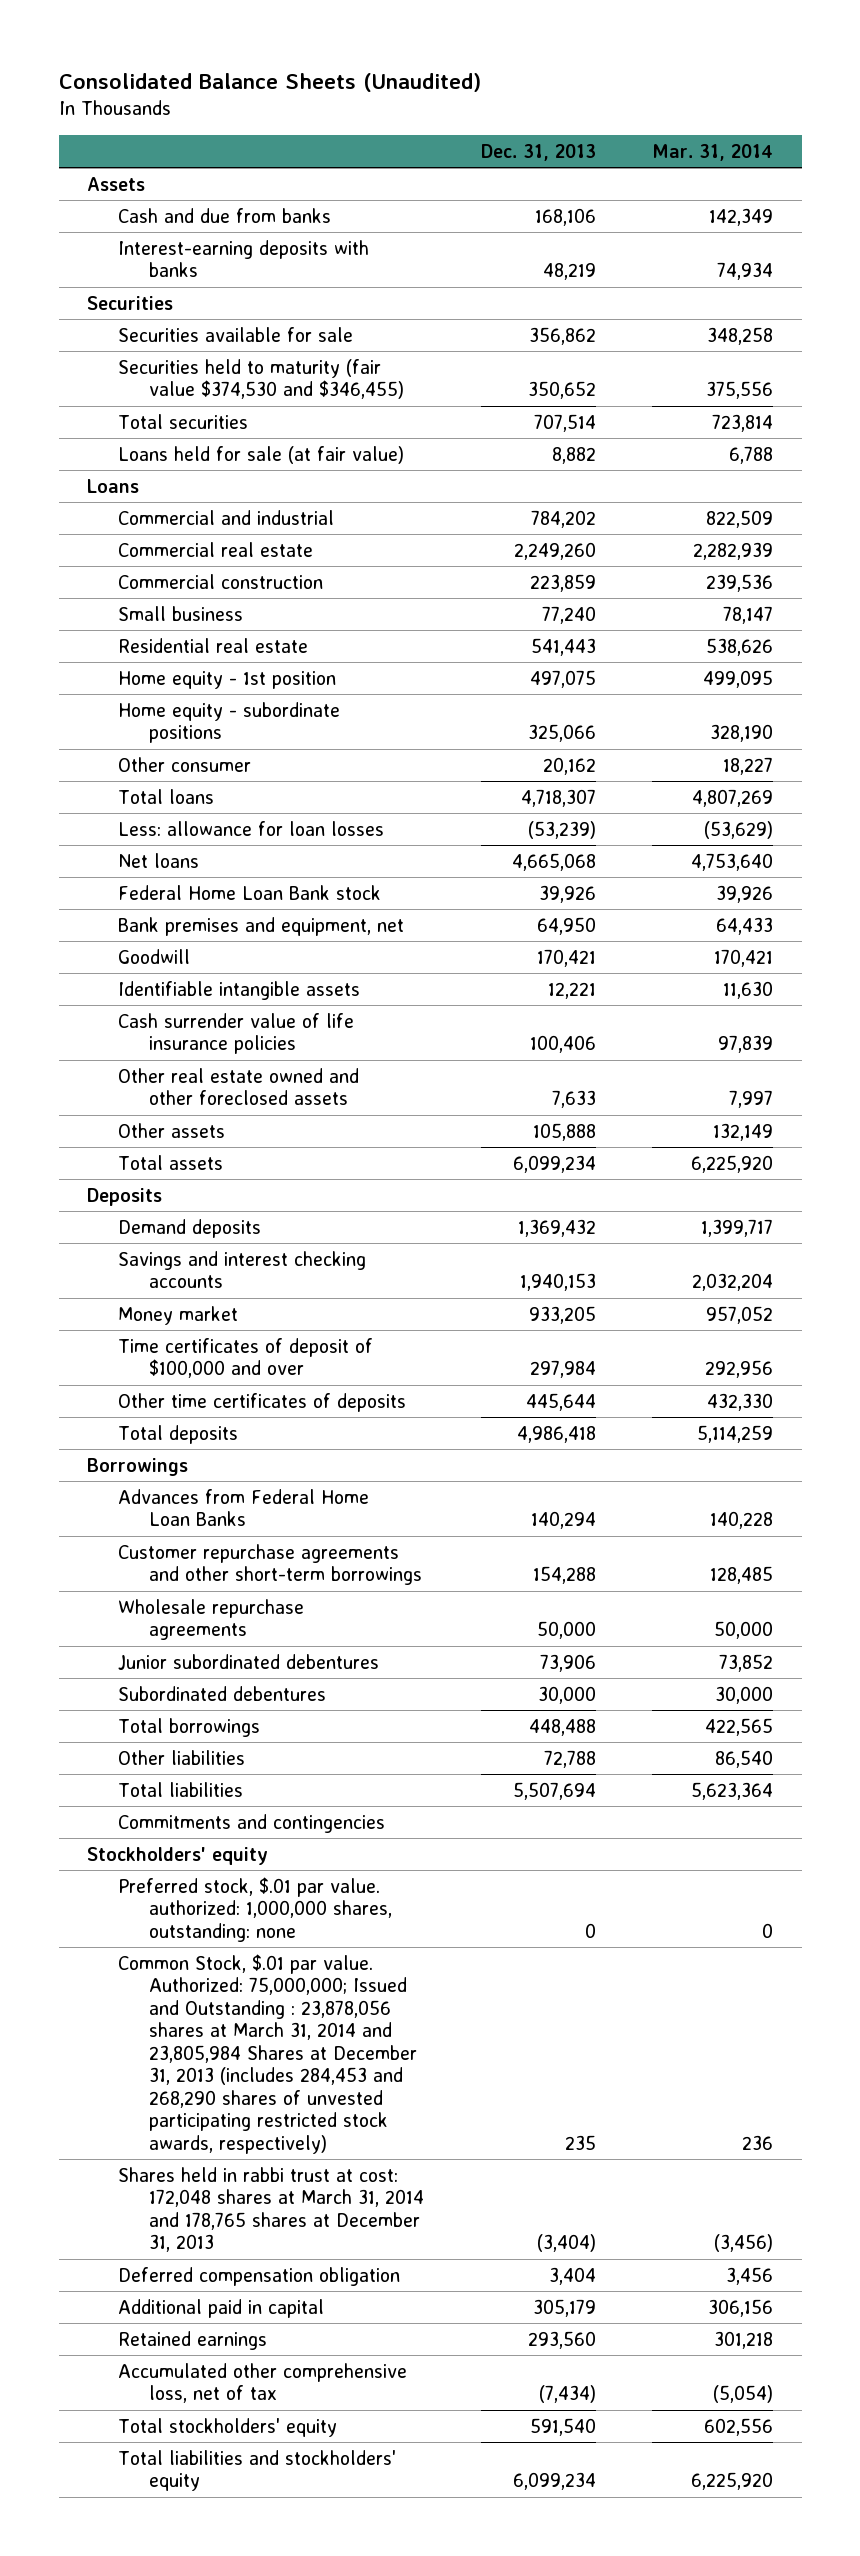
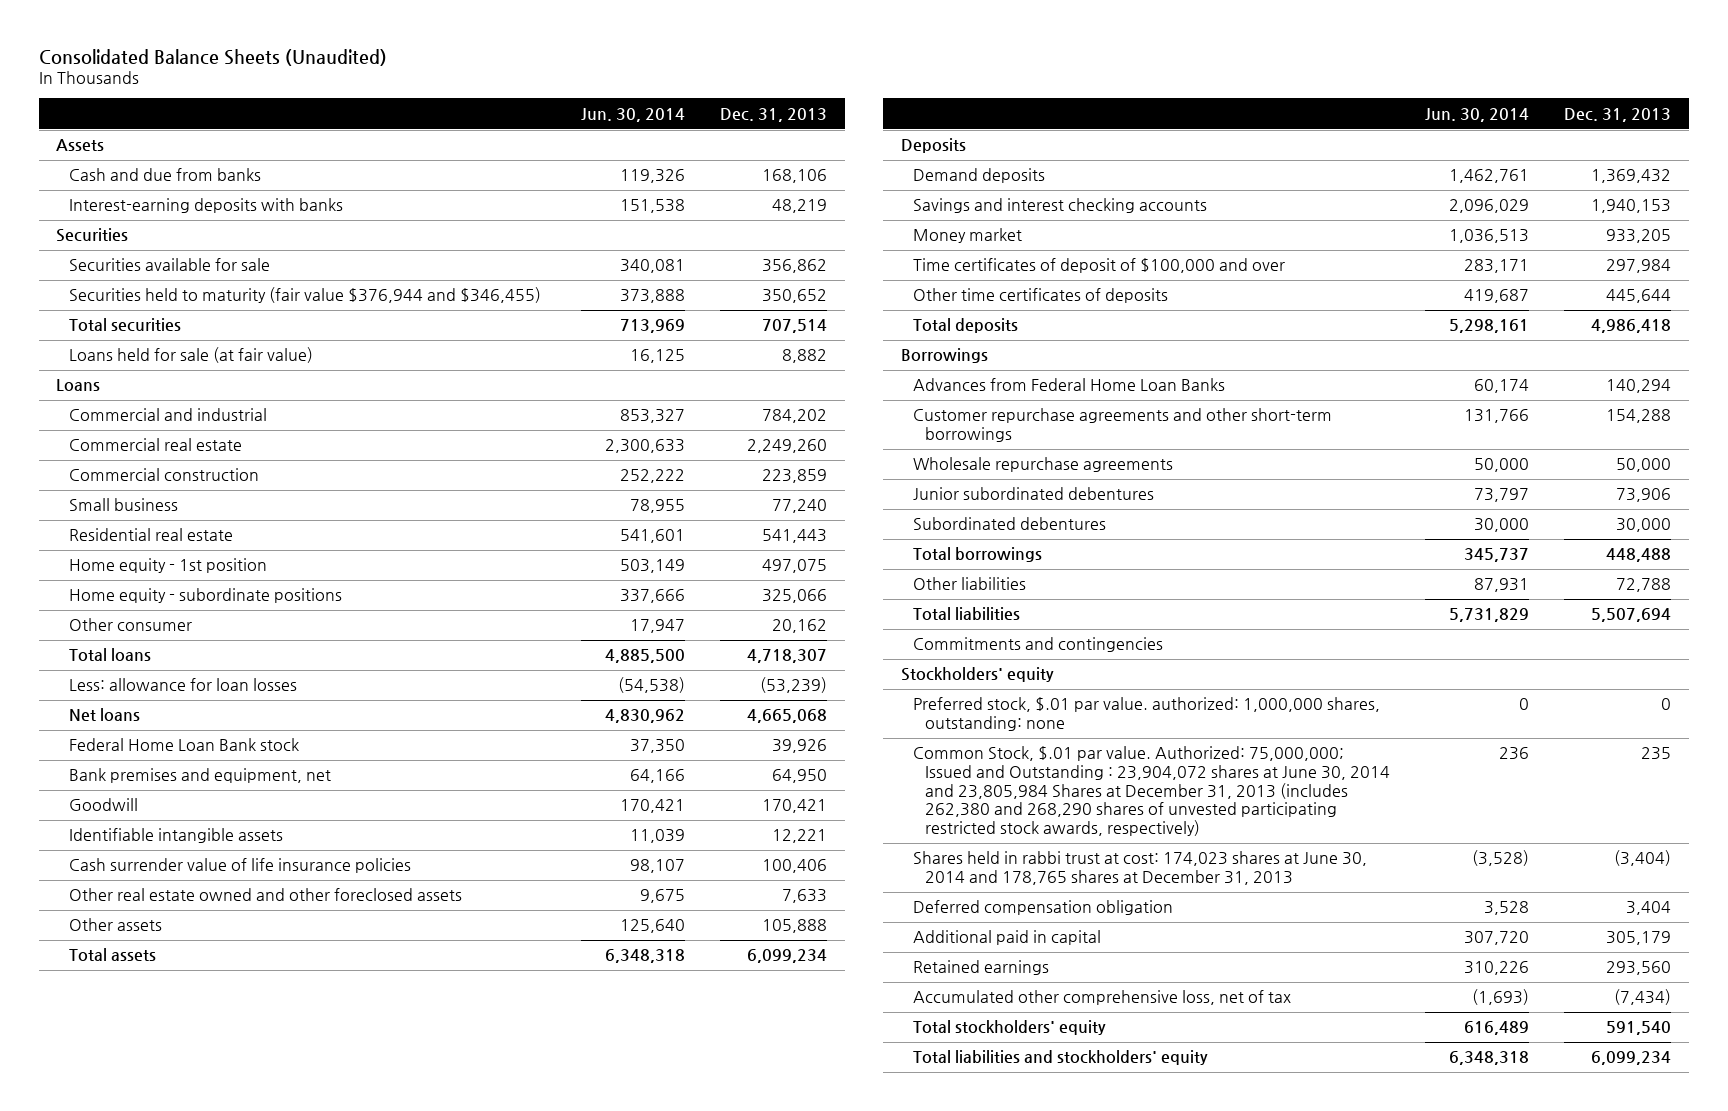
- | Dec. 31, 2013 | Mar. 31, 2014
+ | Jun. 30, 2014 | Dec. 31, 2013
- Securities held to maturity (fair value $374,530 and $346,455) | 350,652 | 375,556
+ Securities held to maturity (fair value $376,944 and $346,455) | 373,888 | 350,652
- Common Stock, $.01 par value. Authorized: 75,000,000; Issued and Outstanding : 23,878,056 shares at March 31, 2014 and 23,805,984 Shares at December 31, 2013 (includes 284,453 and 268,290 shares of unvested participating restricted stock awards, respectively) | 235 | 236
- Shares held in rabbi trust at cost: 172,048 shares at March 31, 2014 and 178,765 shares at December 31, 2013 | (3,404) | (3,456)
+ Common Stock, $.01 par value. Authorized: 75,000,000; Issued and Outstanding : 23,904,072 shares at June 30, 2014 and 23,805,984 Shares at December 31, 2013 (includes 262,380 and 268,290 shares of unvested participating restricted stock awards, respectively) | 236 | 235
+ Shares held in rabbi trust at cost: 174,023 shares at June 30, 2014 and 178,765 shares at December 31, 2013 | (3,528) | (3,404)

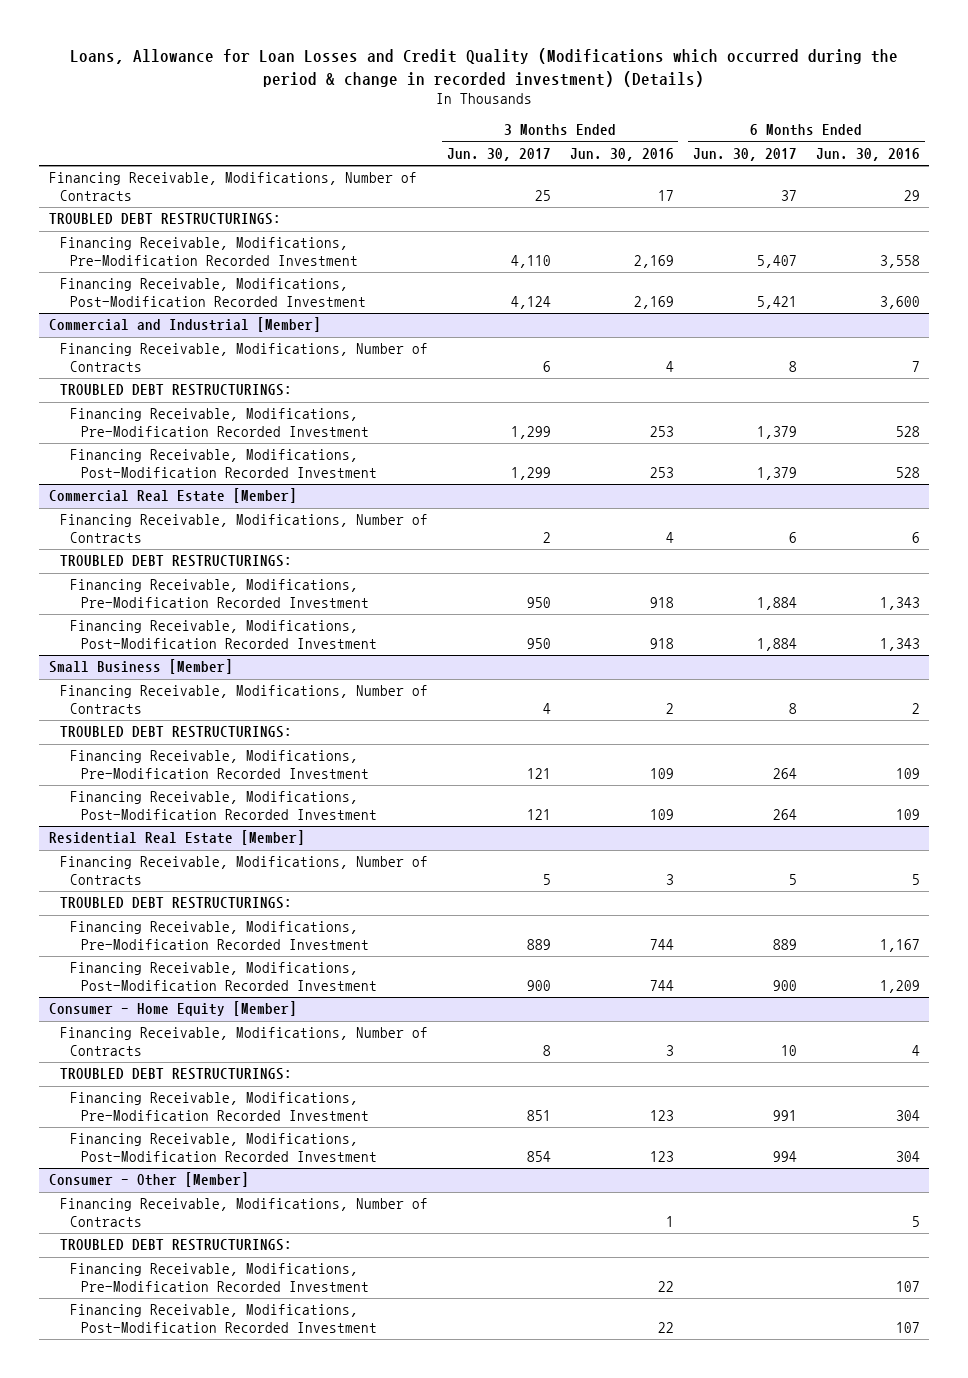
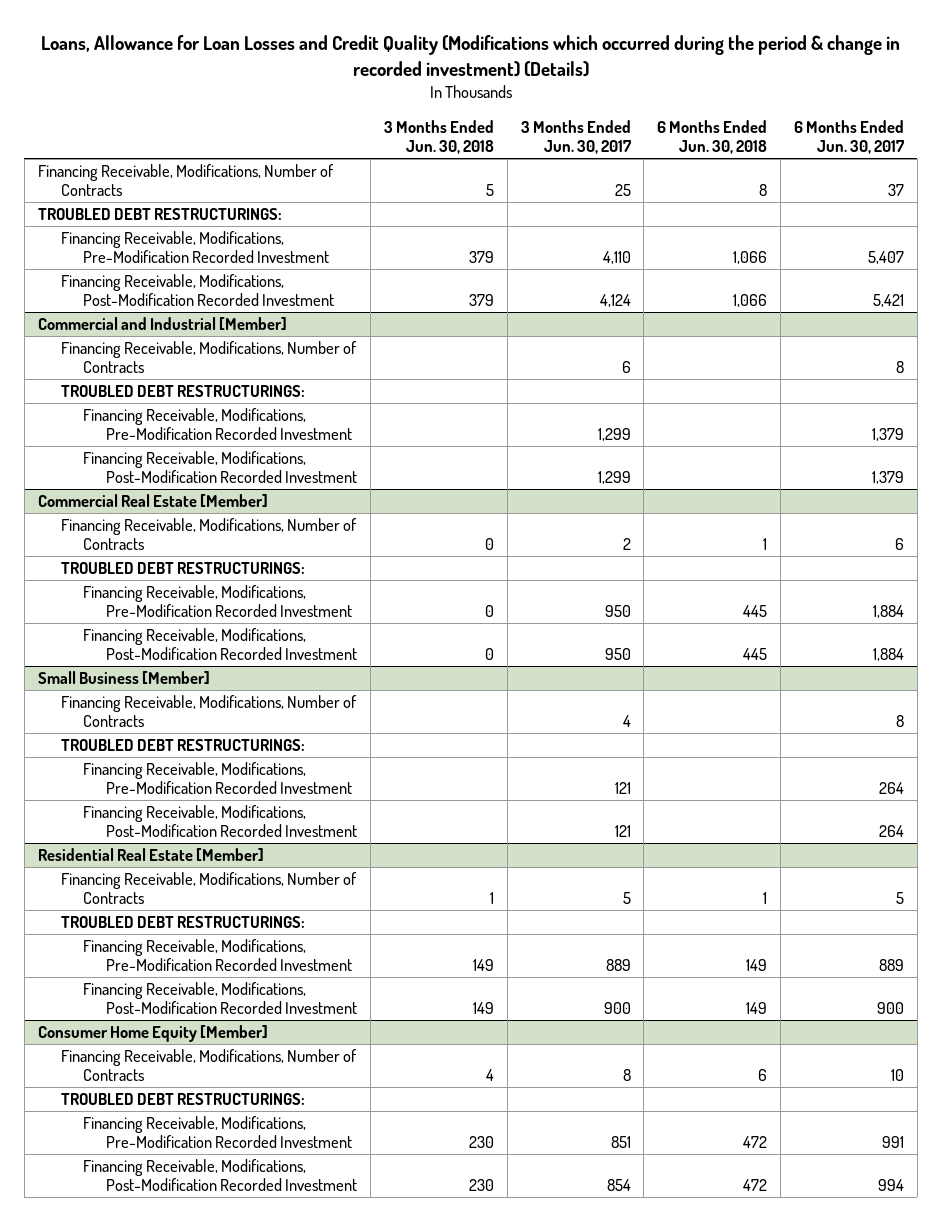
- | 3 Months Ended Jun. 30, 2017 | 3 Months Ended Jun. 30, 2016 | 6 Months Ended Jun. 30, 2017 | 6 Months Ended Jun. 30, 2016
+ | 3 Months Ended Jun. 30, 2018 | 3 Months Ended Jun. 30, 2017 | 6 Months Ended Jun. 30, 2018 | 6 Months Ended Jun. 30, 2017
- Consumer - Home Equity [Member]
+ Consumer Home Equity [Member]
- Consumer - Other [Member]
- Financing Receivable, Modifications, Number of Contracts | | 1 | | 5
- TROUBLED DEBT RESTRUCTURINGS:
- Financing Receivable, Modifications, Pre-Modification Recorded Investment | | 22 | | 107
- Financing Receivable, Modifications, Post-Modification Recorded Investment | | 22 | | 107

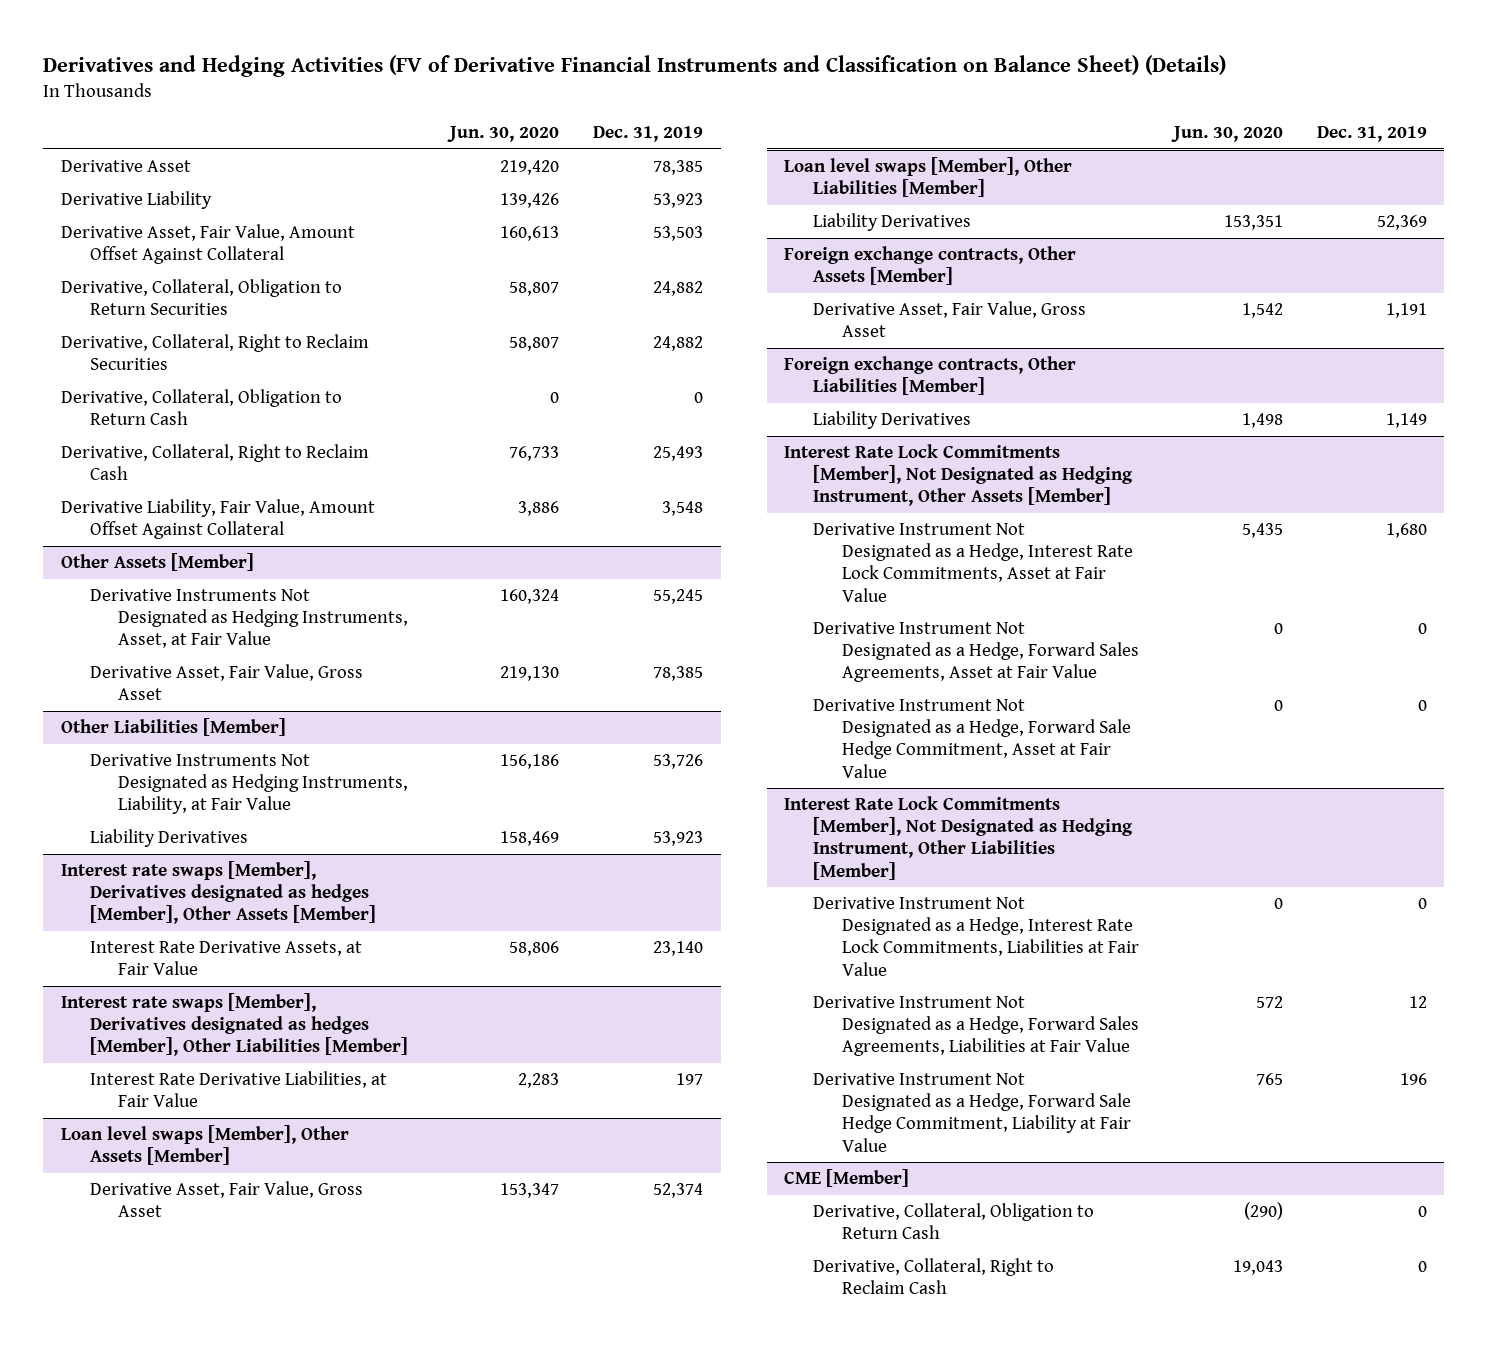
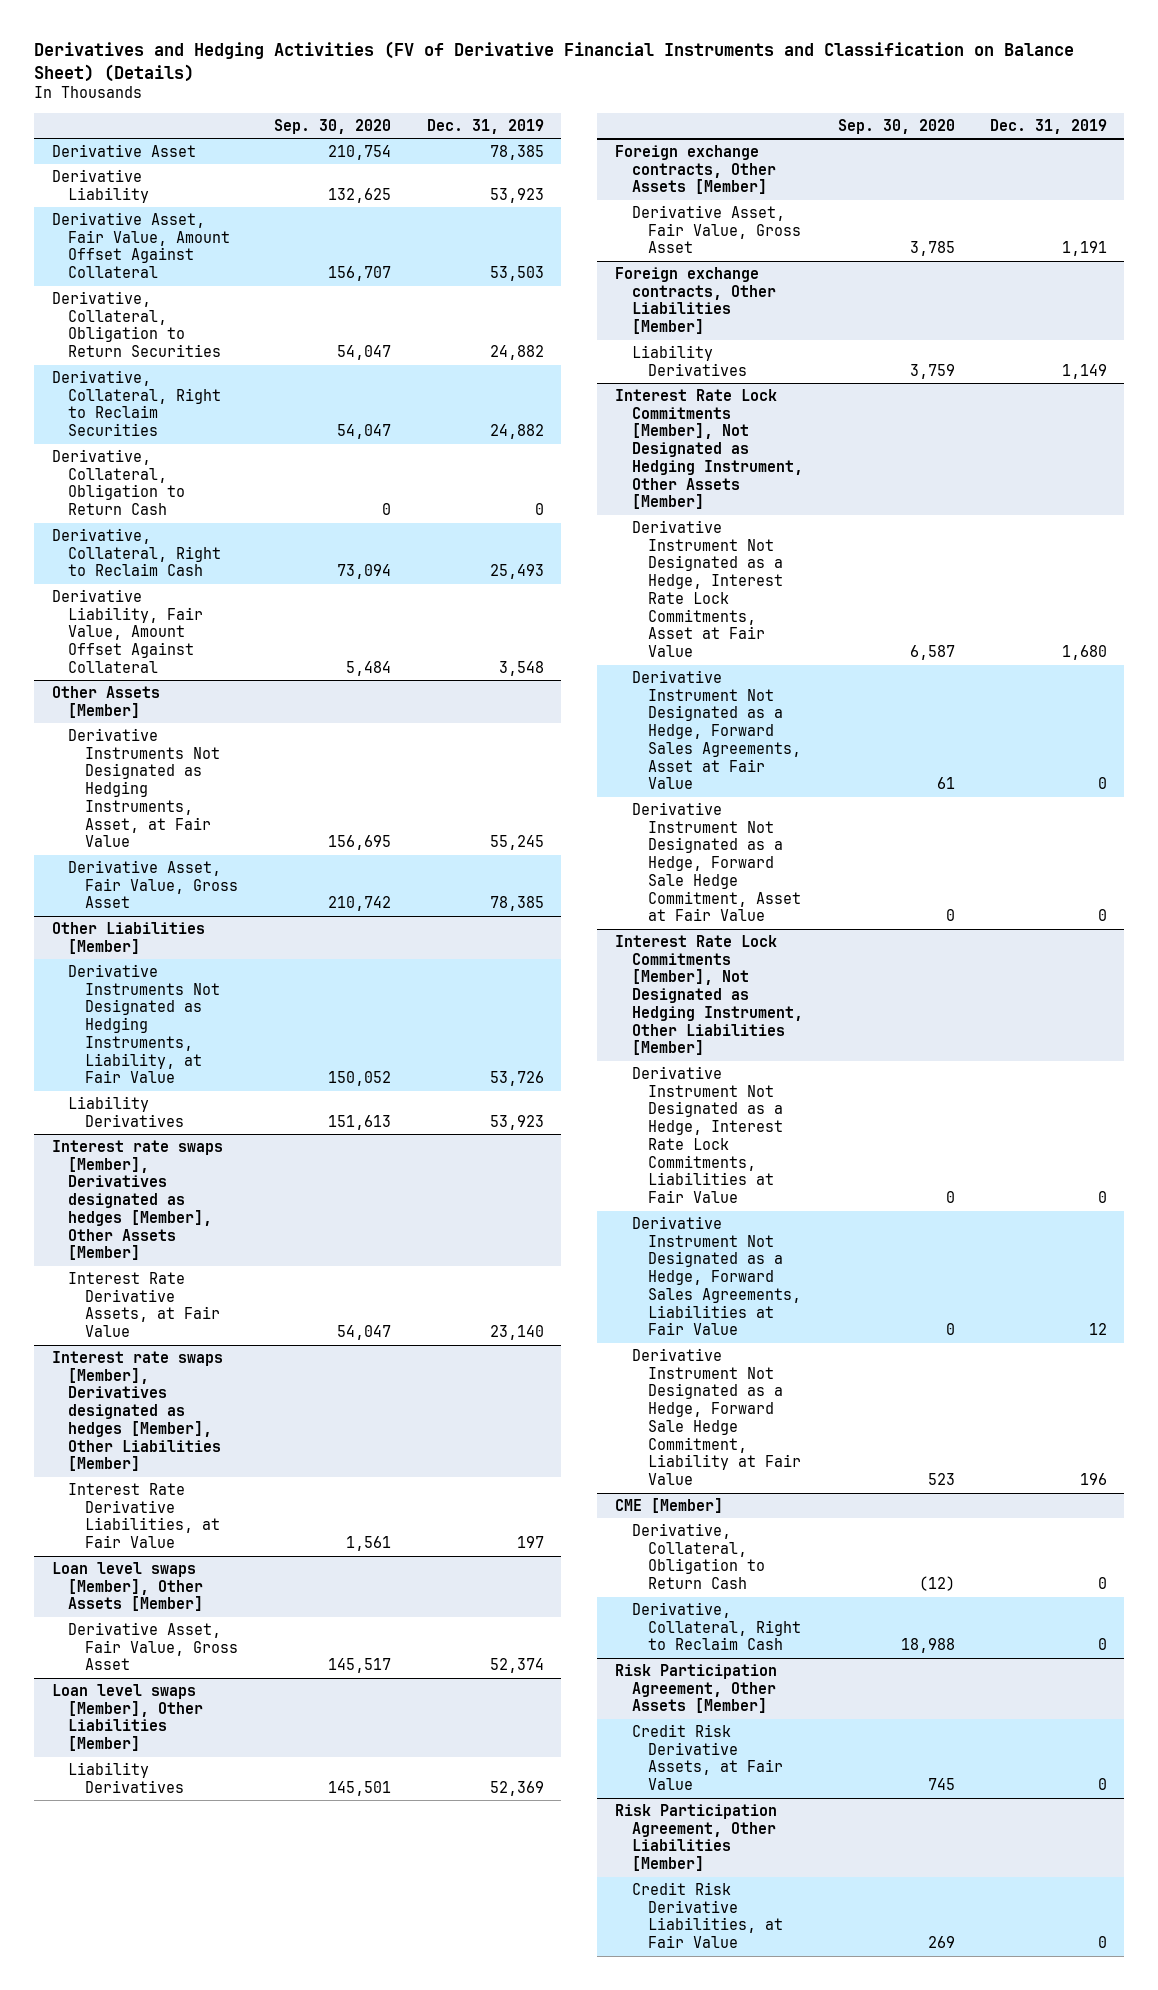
- | Jun. 30, 2020 | Dec. 31, 2019
+ | Sep. 30, 2020 | Dec. 31, 2019
+ Risk Participation Agreement, Other Assets [Member]
+ Credit Risk Derivative Assets, at Fair Value | 745 | 0
+ Risk Participation Agreement, Other Liabilities [Member]
+ Credit Risk Derivative Liabilities, at Fair Value | 269 | 0

